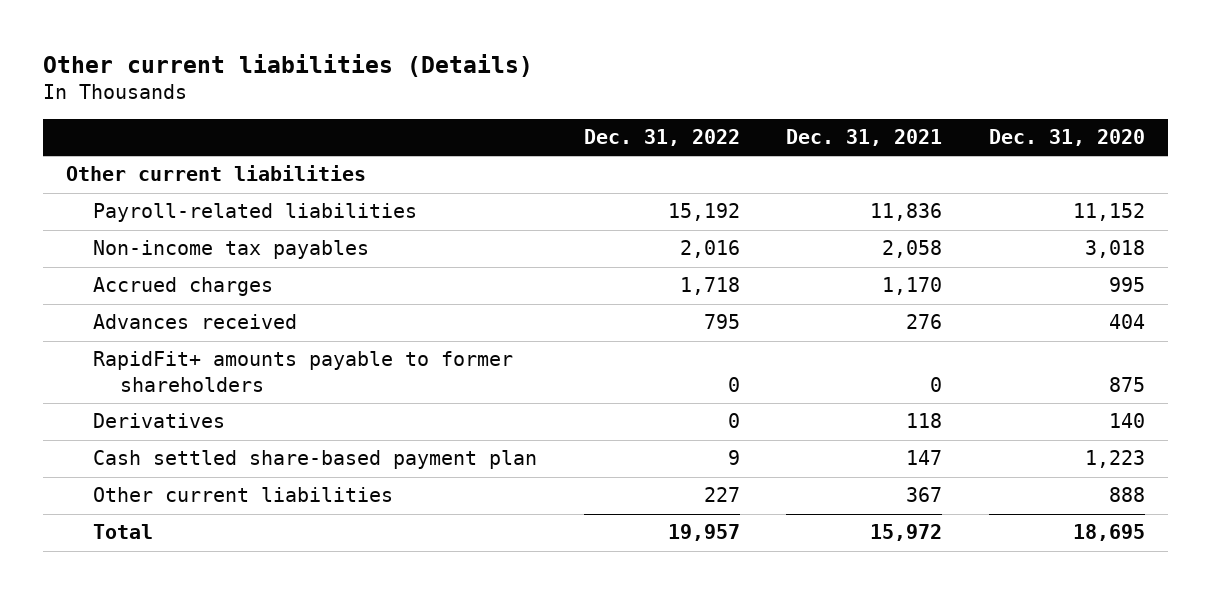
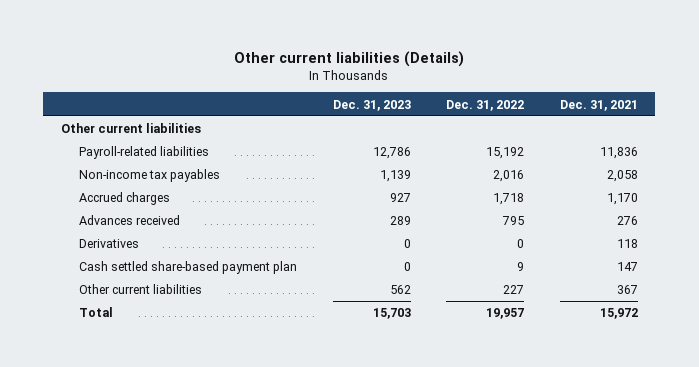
- | Dec. 31, 2022 | Dec. 31, 2021 | Dec. 31, 2020
+ | Dec. 31, 2023 | Dec. 31, 2022 | Dec. 31, 2021
- RapidFit+ amounts payable to former shareholders | 0 | 0 | 875

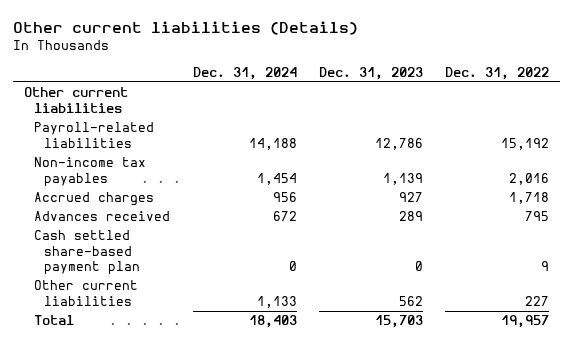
- | Dec. 31, 2023 | Dec. 31, 2022 | Dec. 31, 2021
+ | Dec. 31, 2024 | Dec. 31, 2023 | Dec. 31, 2022
- Derivatives | 0 | 0 | 118

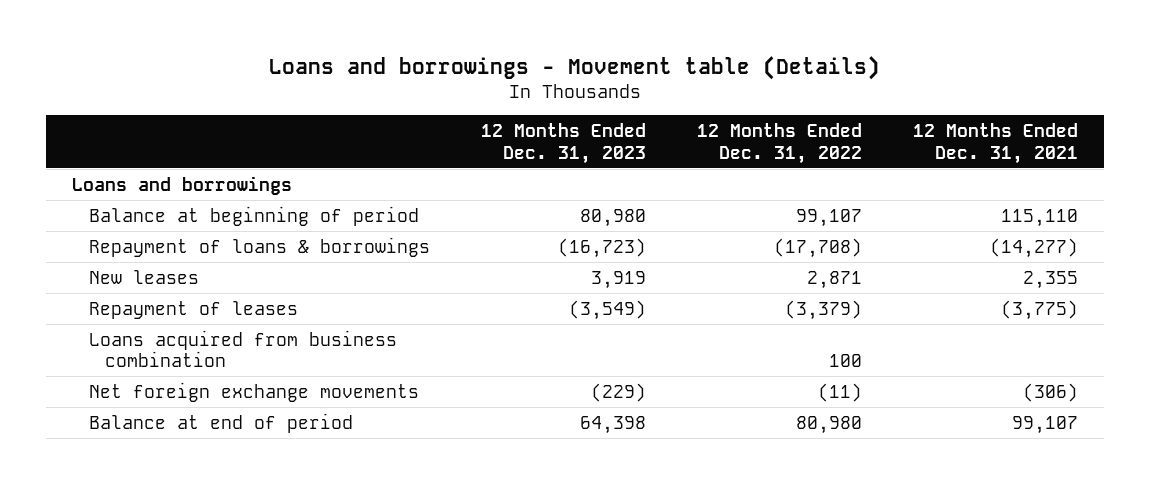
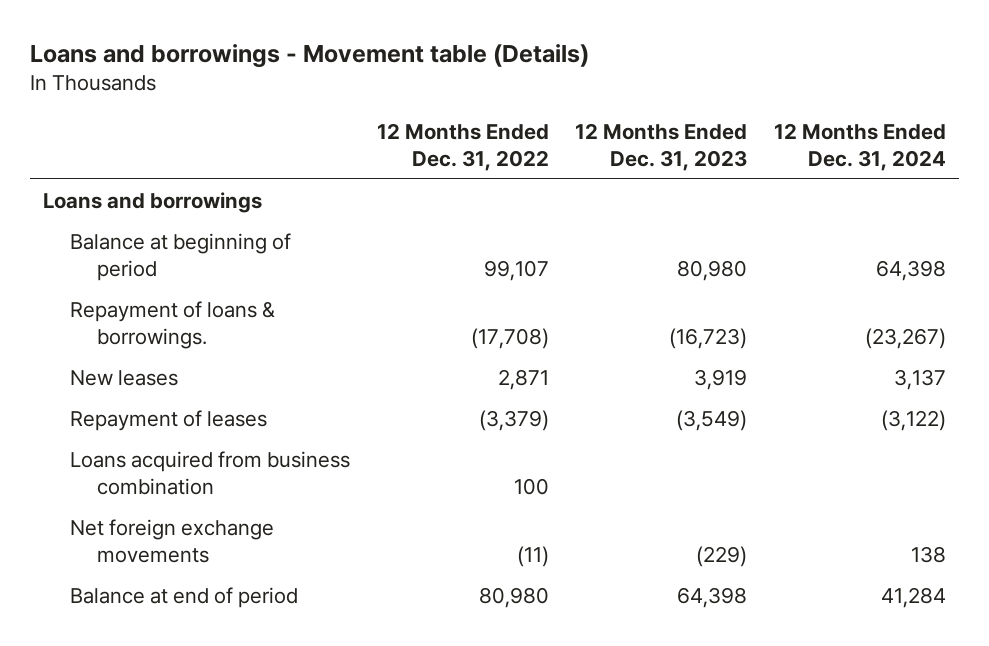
- | 12 Months Ended Dec. 31, 2023 | 12 Months Ended Dec. 31, 2022 | 12 Months Ended Dec. 31, 2021
+ | 12 Months Ended Dec. 31, 2022 | 12 Months Ended Dec. 31, 2023 | 12 Months Ended Dec. 31, 2024
- Repayment of loans & borrowings | (16,723) | (17,708) | (14,277)
+ Repayment of loans & borrowings. | (17,708) | (16,723) | (23,267)

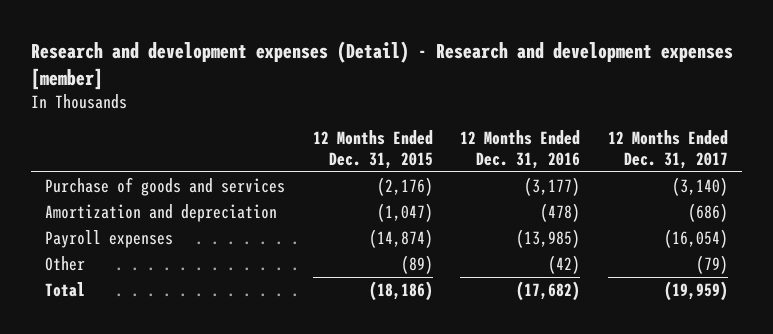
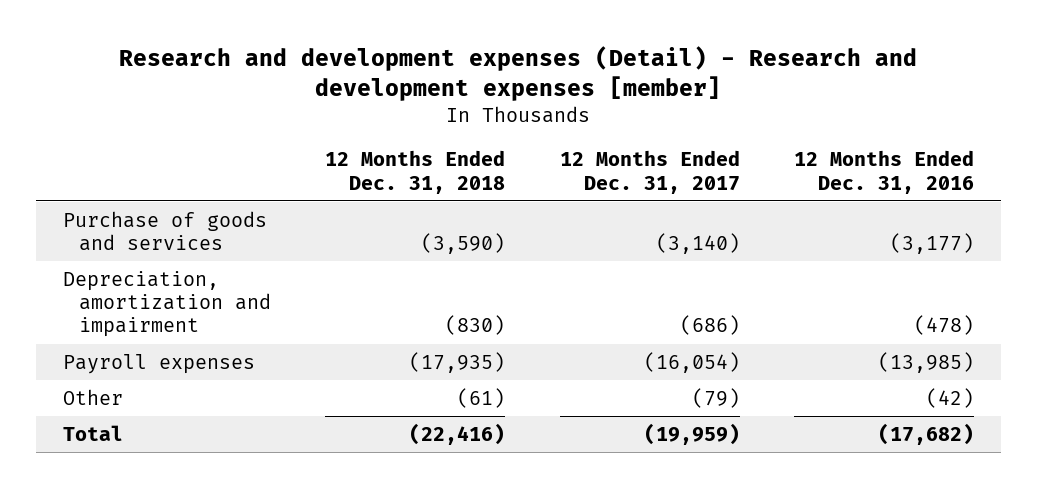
- | 12 Months Ended Dec. 31, 2015 | 12 Months Ended Dec. 31, 2016 | 12 Months Ended Dec. 31, 2017
+ | 12 Months Ended Dec. 31, 2018 | 12 Months Ended Dec. 31, 2017 | 12 Months Ended Dec. 31, 2016
- Amortization and depreciation | (1,047) | (478) | (686)
+ Depreciation, amortization and impairment | (830) | (686) | (478)

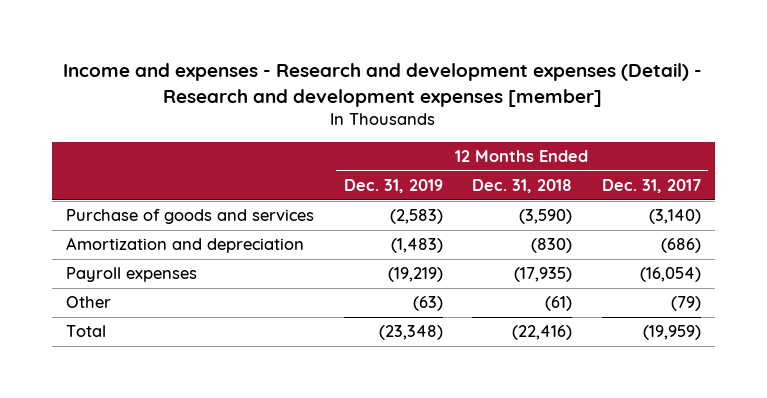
- Research and development expenses (Detail) - Research and development expenses [member]
+ Income and expenses - Research and development expenses (Detail) - Research and development expenses [member]
- | 12 Months Ended Dec. 31, 2018 | 12 Months Ended Dec. 31, 2017 | 12 Months Ended Dec. 31, 2016
+ | 12 Months Ended Dec. 31, 2019 | 12 Months Ended Dec. 31, 2018 | 12 Months Ended Dec. 31, 2017
- Depreciation, amortization and impairment | (830) | (686) | (478)
+ Amortization and depreciation | (1,483) | (830) | (686)

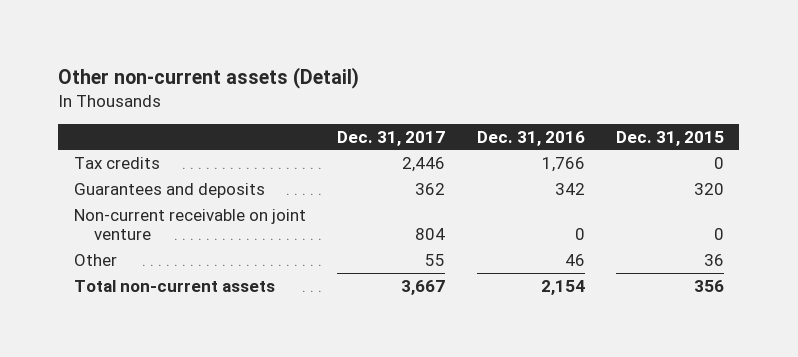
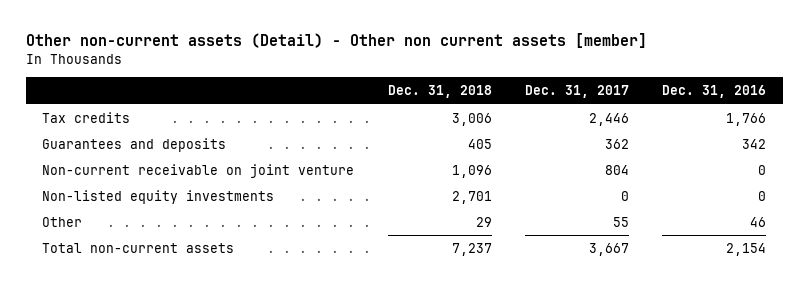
- Other non-current assets (Detail)
+ Other non-current assets (Detail) - Other non current assets [member]
- | Dec. 31, 2017 | Dec. 31, 2016 | Dec. 31, 2015
+ | Dec. 31, 2018 | Dec. 31, 2017 | Dec. 31, 2016
+ Non-listed equity investments | 2,701 | 0 | 0

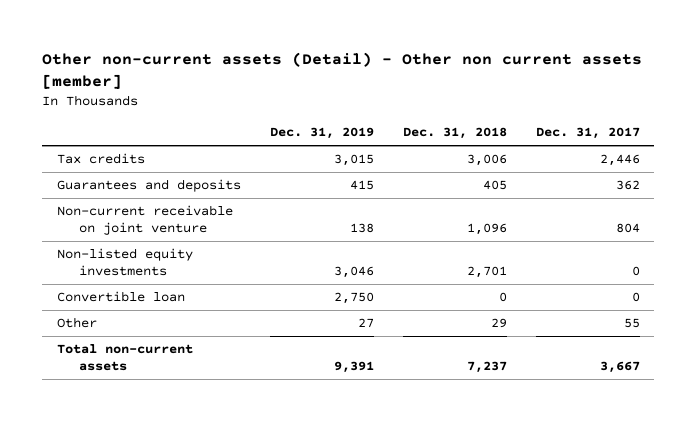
- | Dec. 31, 2018 | Dec. 31, 2017 | Dec. 31, 2016
+ | Dec. 31, 2019 | Dec. 31, 2018 | Dec. 31, 2017
+ Convertible loan | 2,750 | 0 | 0

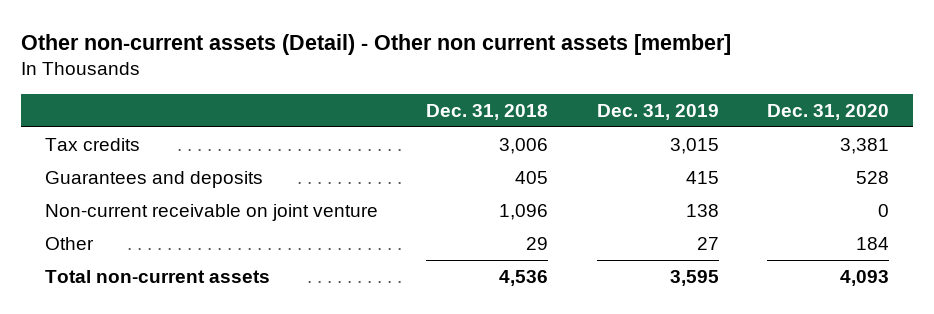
- | Dec. 31, 2019 | Dec. 31, 2018 | Dec. 31, 2017
+ | Dec. 31, 2018 | Dec. 31, 2019 | Dec. 31, 2020
- Non-listed equity investments | 3,046 | 2,701 | 0
- Convertible loan | 2,750 | 0 | 0
- Total non-current assets | 9,391 | 7,237 | 3,667
+ Total non-current assets | 4,536 | 3,595 | 4,093

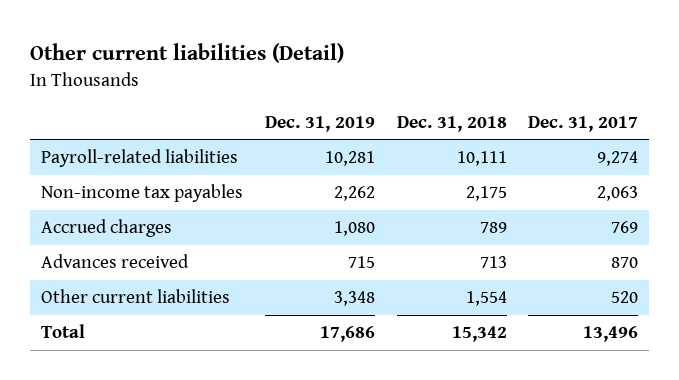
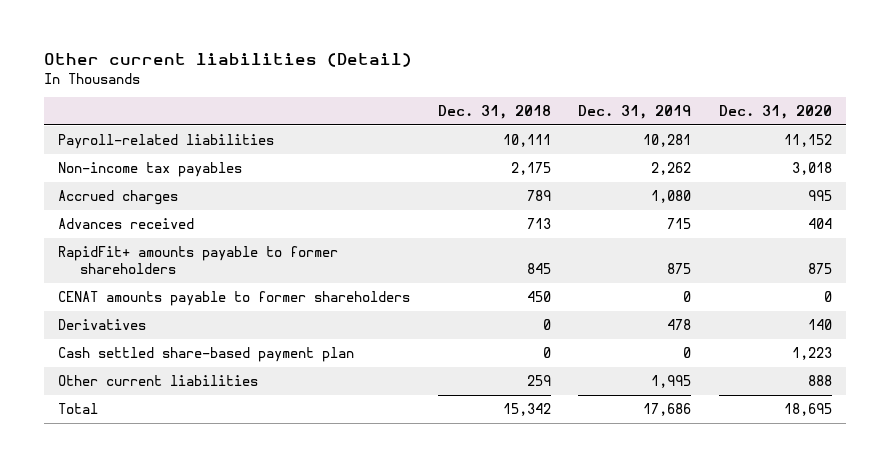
- | Dec. 31, 2019 | Dec. 31, 2018 | Dec. 31, 2017
+ | Dec. 31, 2018 | Dec. 31, 2019 | Dec. 31, 2020
- Other current liabilities | 3,348 | 1,554 | 520
+ RapidFit+ amounts payable to former shareholders | 845 | 875 | 875
+ CENAT amounts payable to former shareholders | 450 | 0 | 0
+ Derivatives | 0 | 478 | 140
+ Cash settled share-based payment plan | 0 | 0 | 1,223
+ Other current liabilities | 259 | 1,995 | 888

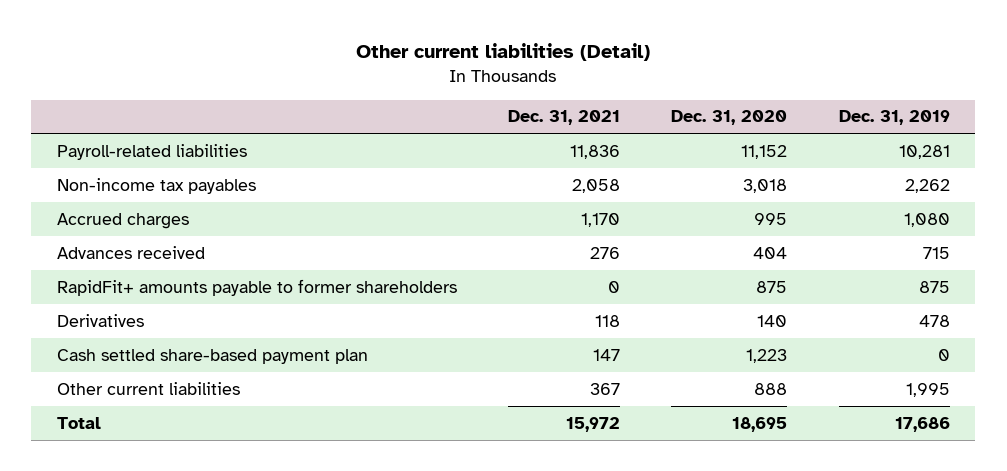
- | Dec. 31, 2018 | Dec. 31, 2019 | Dec. 31, 2020
+ | Dec. 31, 2021 | Dec. 31, 2020 | Dec. 31, 2019
- CENAT amounts payable to former shareholders | 450 | 0 | 0

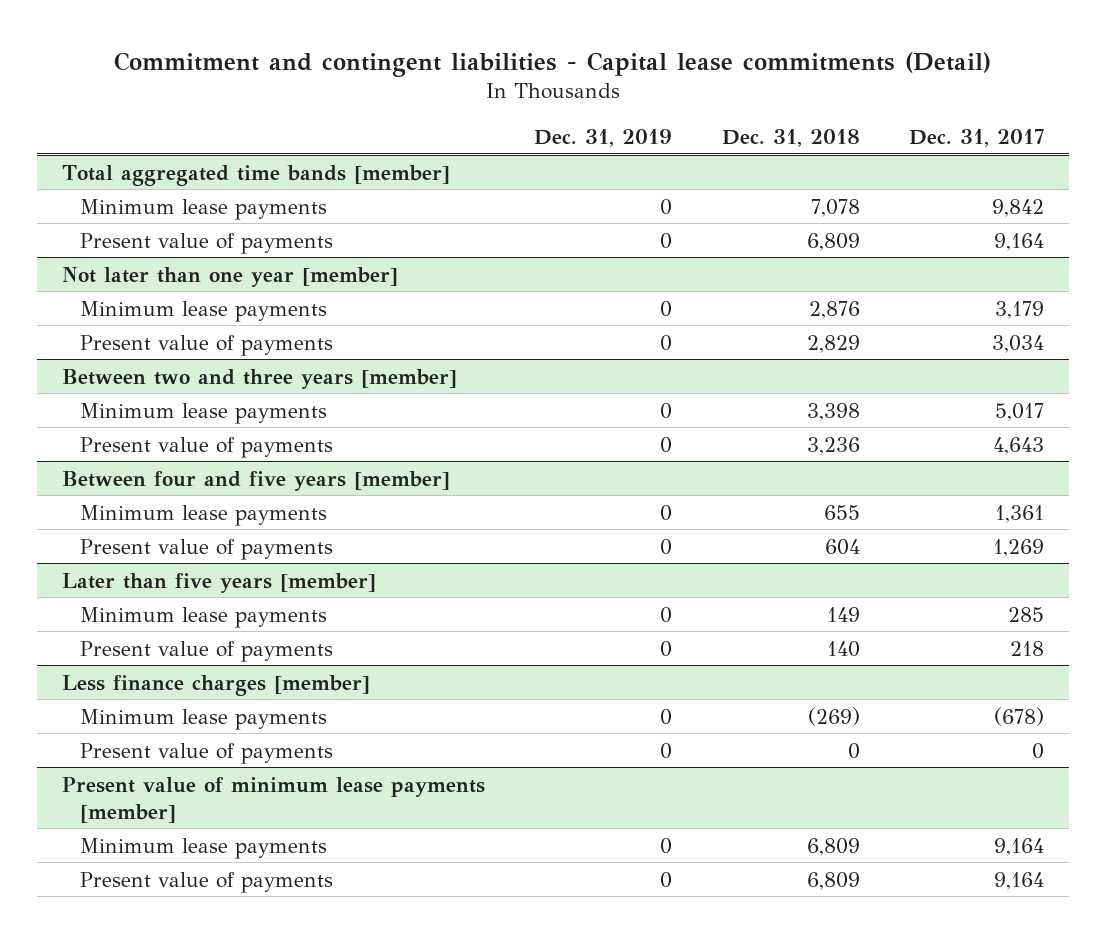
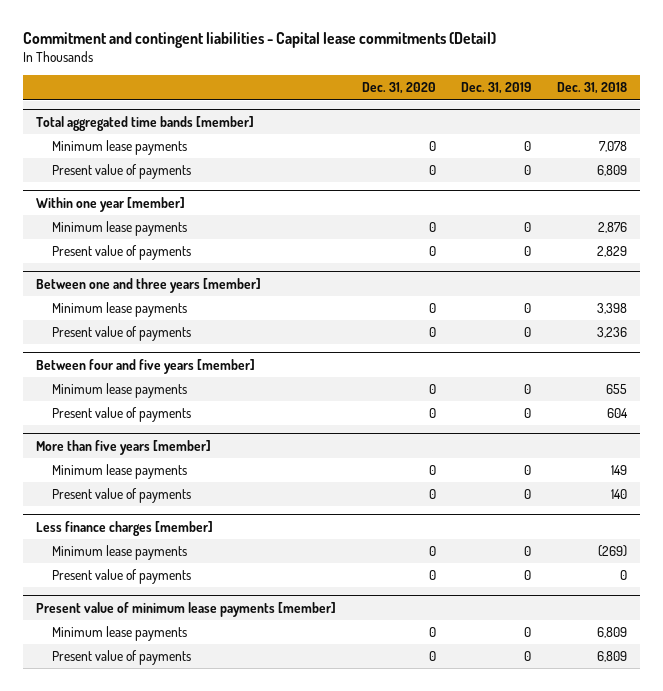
- | Dec. 31, 2019 | Dec. 31, 2018 | Dec. 31, 2017
+ | Dec. 31, 2020 | Dec. 31, 2019 | Dec. 31, 2018
- Not later than one year [member]
+ Within one year [member]
- Between two and three years [member]
+ Between one and three years [member]
- Later than five years [member]
+ More than five years [member]

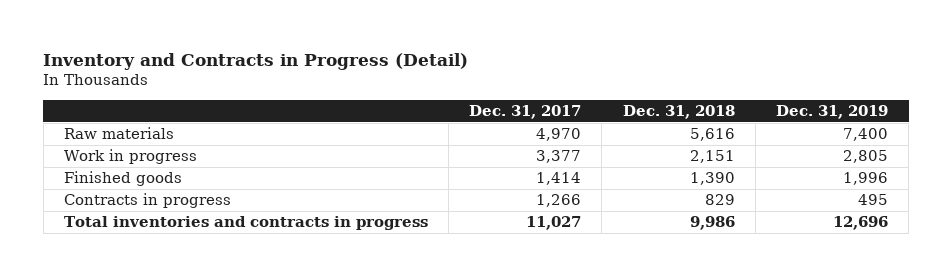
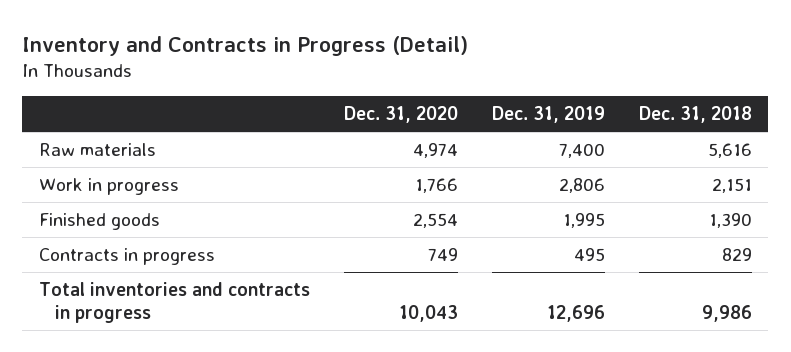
- | Dec. 31, 2017 | Dec. 31, 2018 | Dec. 31, 2019
+ | Dec. 31, 2020 | Dec. 31, 2019 | Dec. 31, 2018
- Work in progress | 3,377 | 2,151 | 2,805
- Finished goods | 1,414 | 1,390 | 1,996
+ Work in progress | 1,766 | 2,806 | 2,151
+ Finished goods | 2,554 | 1,995 | 1,390

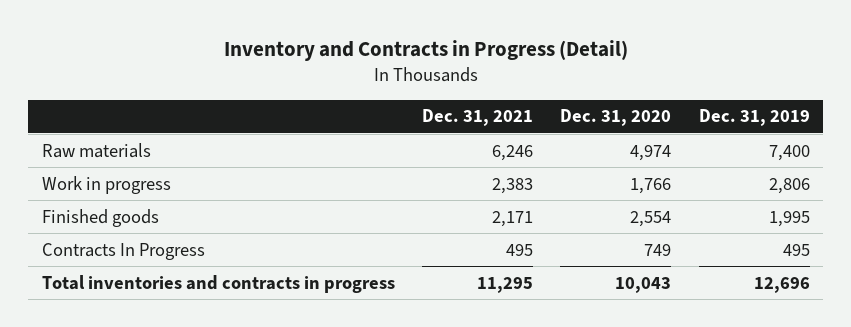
- | Dec. 31, 2020 | Dec. 31, 2019 | Dec. 31, 2018
+ | Dec. 31, 2021 | Dec. 31, 2020 | Dec. 31, 2019
- Contracts in progress | 749 | 495 | 829
+ Contracts In Progress | 495 | 749 | 495

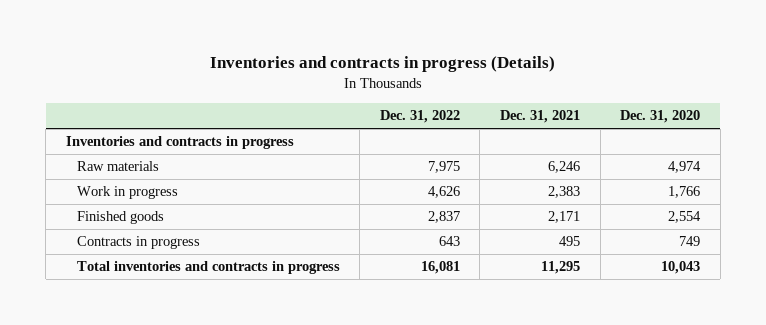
- Inventory and Contracts in Progress (Detail)
+ Inventories and contracts in progress (Details)
- | Dec. 31, 2021 | Dec. 31, 2020 | Dec. 31, 2019
+ | Dec. 31, 2022 | Dec. 31, 2021 | Dec. 31, 2020
+ Inventories and contracts in progress
- Contracts In Progress | 495 | 749 | 495
+ Contracts in progress | 643 | 495 | 749

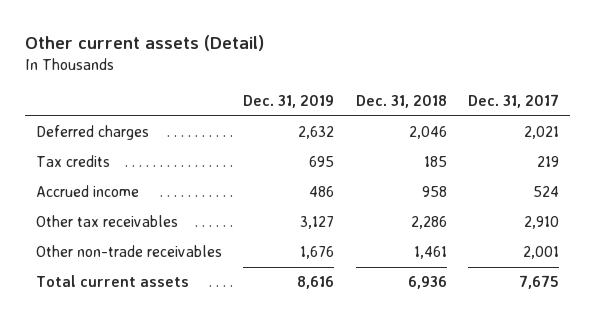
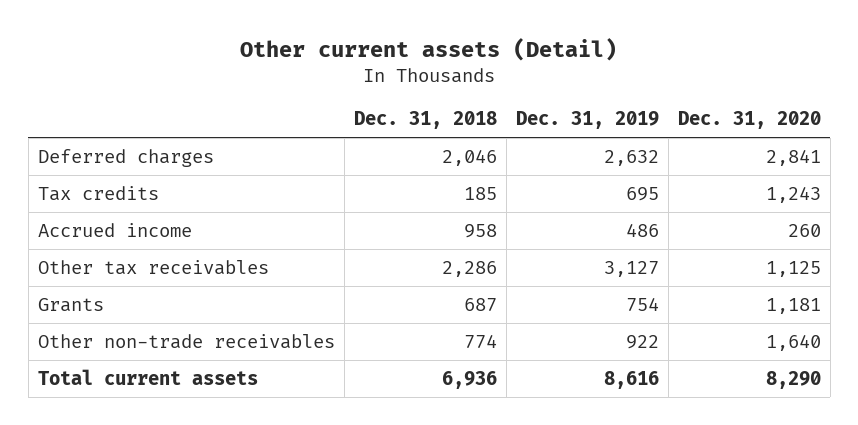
- | Dec. 31, 2019 | Dec. 31, 2018 | Dec. 31, 2017
+ | Dec. 31, 2018 | Dec. 31, 2019 | Dec. 31, 2020
- Other non-trade receivables | 1,676 | 1,461 | 2,001
+ Grants | 687 | 754 | 1,181
+ Other non-trade receivables | 774 | 922 | 1,640

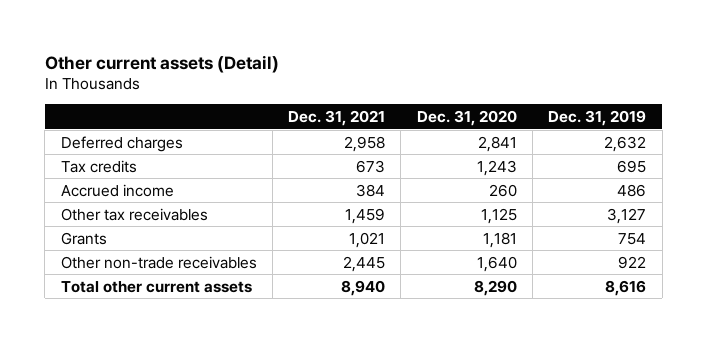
- | Dec. 31, 2018 | Dec. 31, 2019 | Dec. 31, 2020
+ | Dec. 31, 2021 | Dec. 31, 2020 | Dec. 31, 2019
- Total current assets | 6,936 | 8,616 | 8,290
+ Total other current assets | 8,940 | 8,290 | 8,616

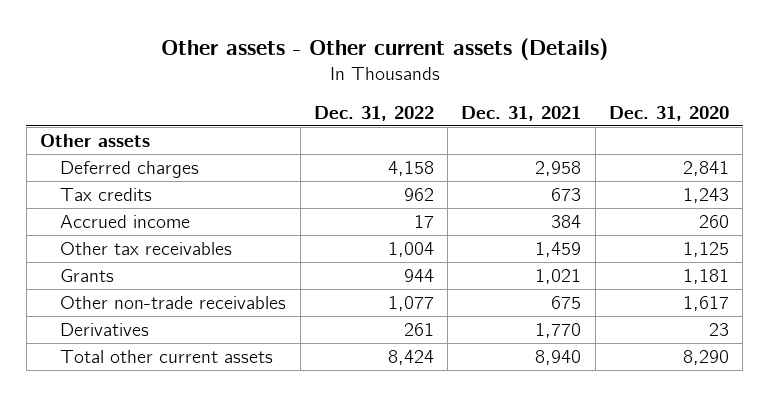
- Other current assets (Detail)
+ Other assets - Other current assets (Details)
- | Dec. 31, 2021 | Dec. 31, 2020 | Dec. 31, 2019
+ | Dec. 31, 2022 | Dec. 31, 2021 | Dec. 31, 2020
+ Other assets
- Other non-trade receivables | 2,445 | 1,640 | 922
+ Other non-trade receivables | 1,077 | 675 | 1,617
+ Derivatives | 261 | 1,770 | 23

